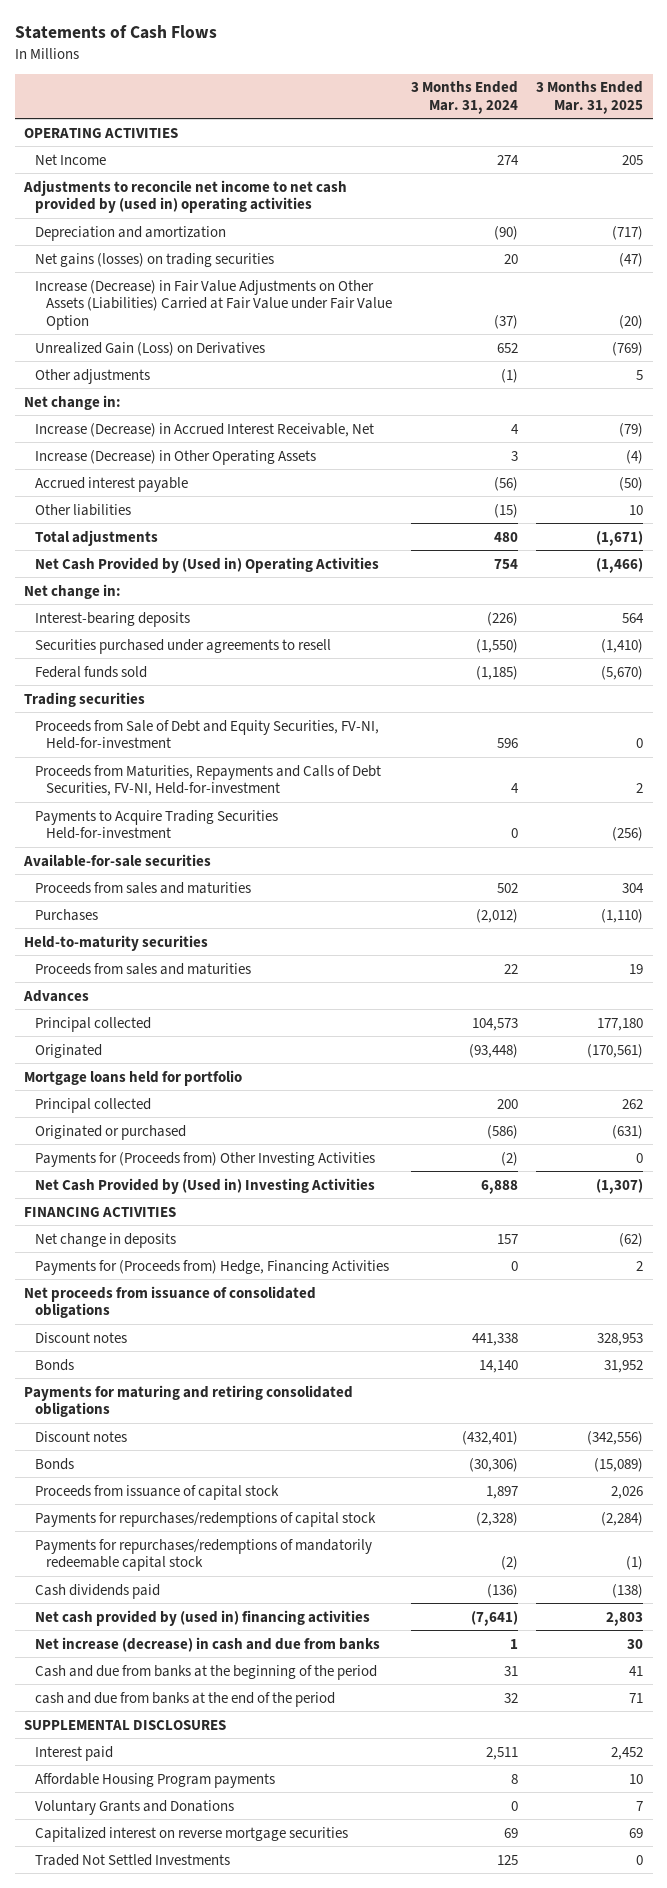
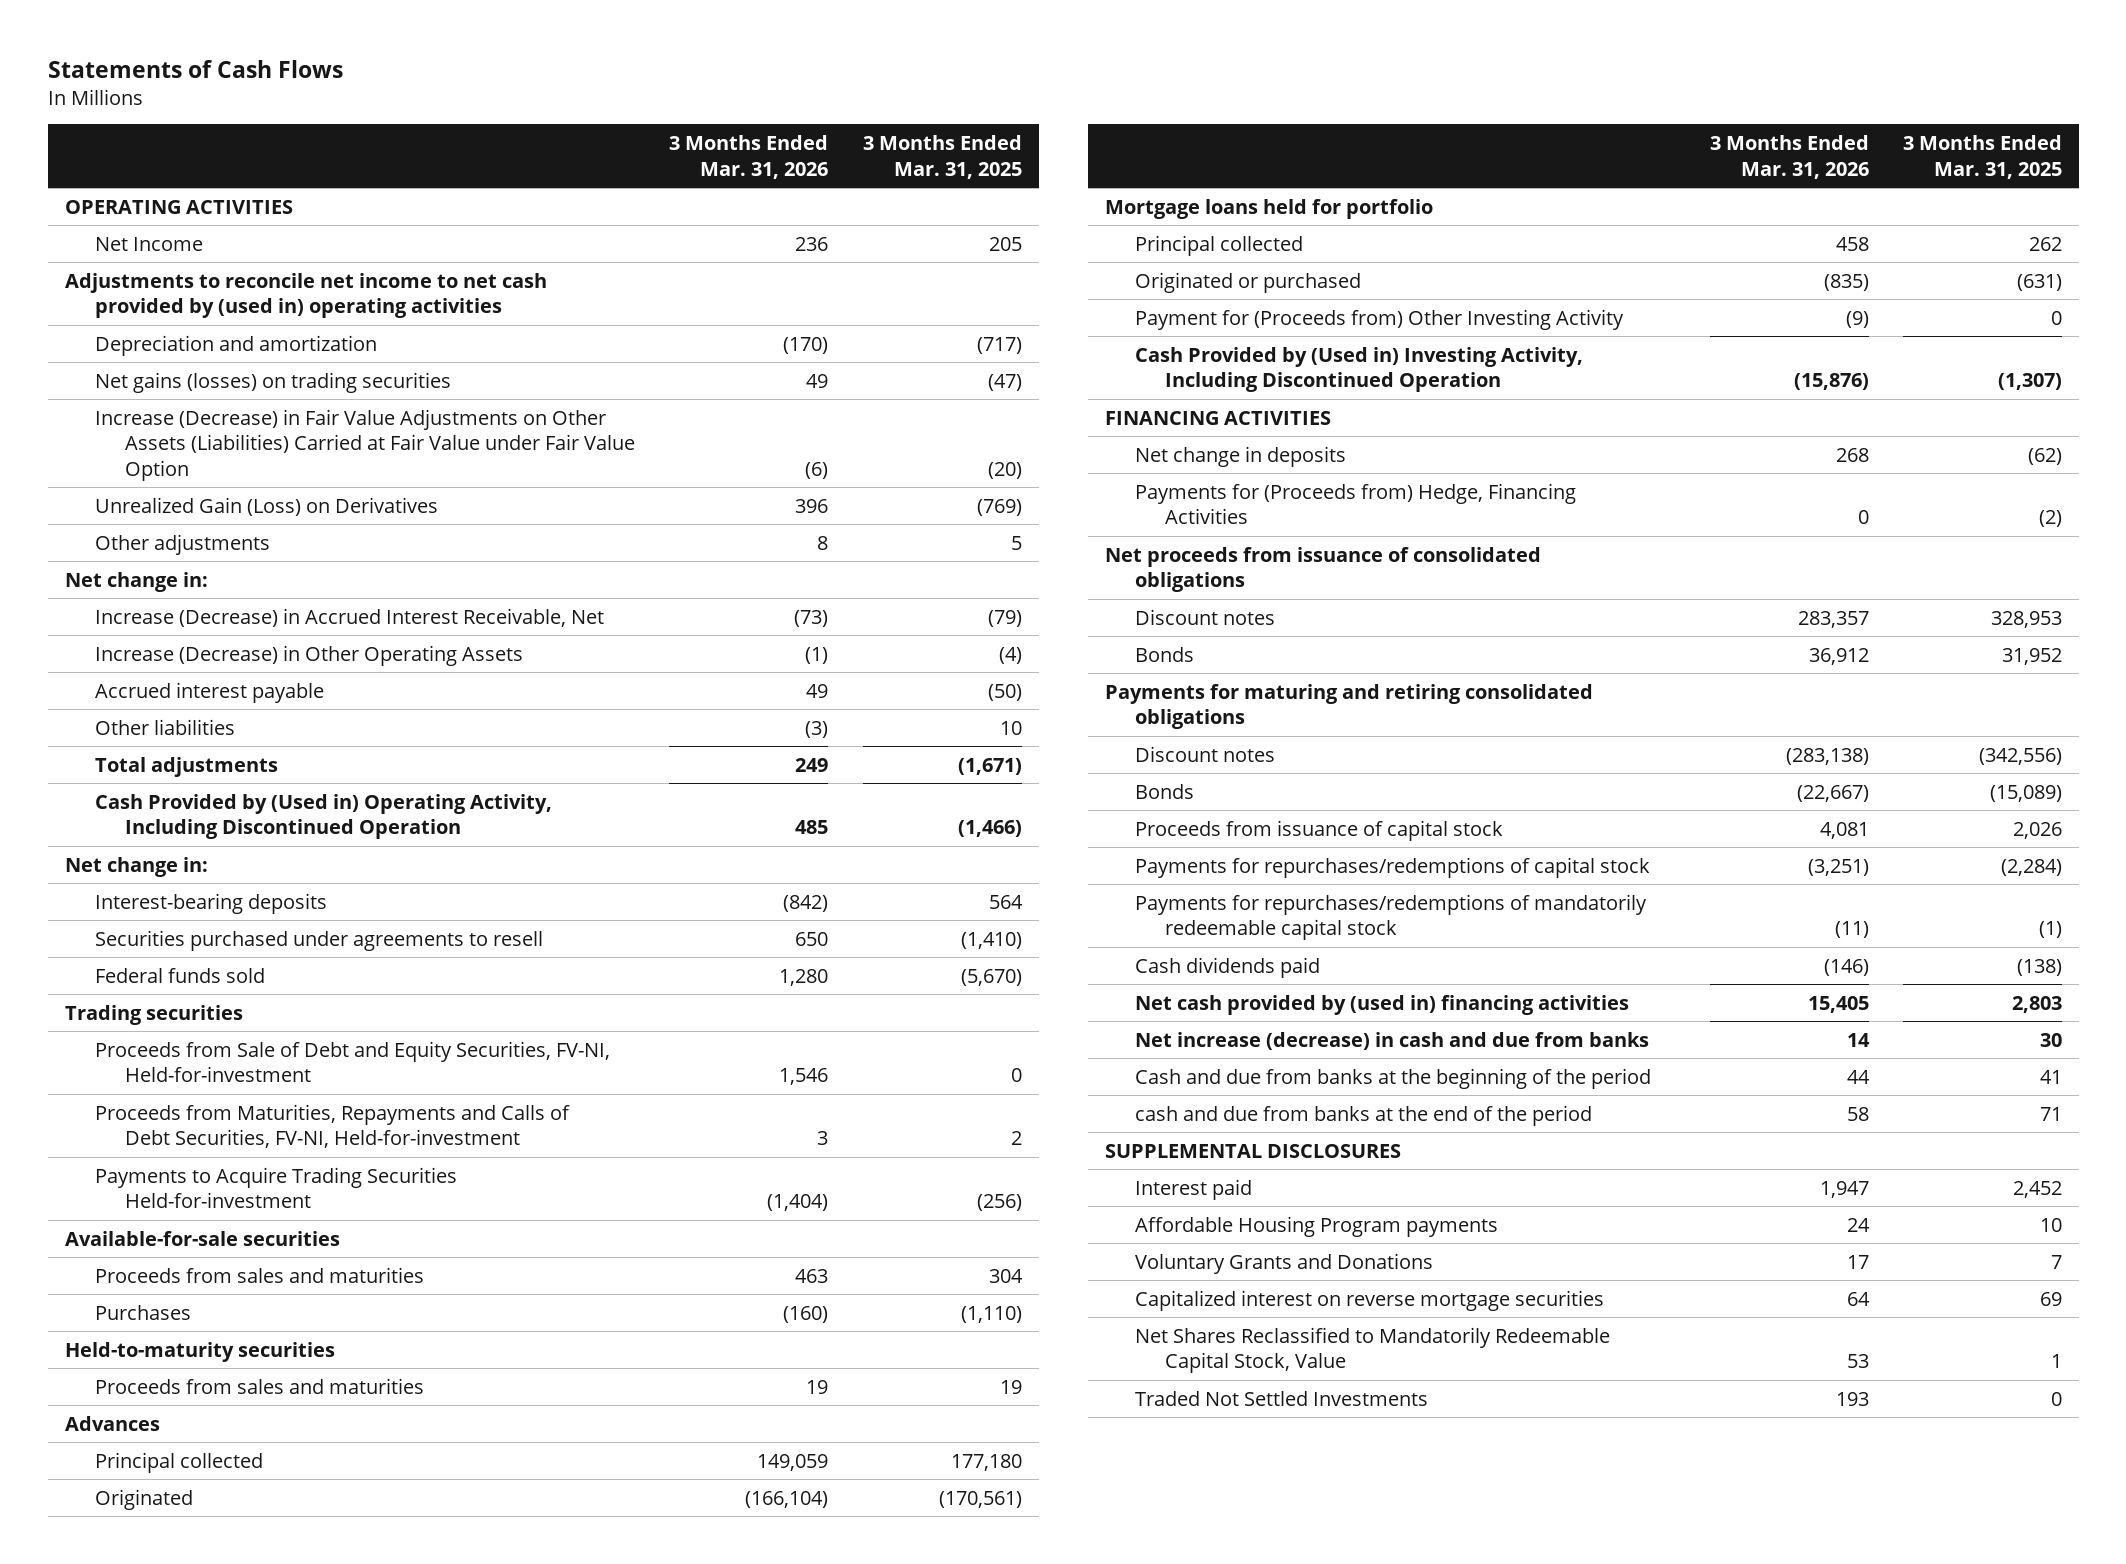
- | 3 Months Ended Mar. 31, 2024 | 3 Months Ended Mar. 31, 2025
+ | 3 Months Ended Mar. 31, 2026 | 3 Months Ended Mar. 31, 2025
- Net Cash Provided by (Used in) Operating Activities | 754 | (1,466)
+ Cash Provided by (Used in) Operating Activity, Including Discontinued Operation | 485 | (1,466)
- Payments for (Proceeds from) Other Investing Activities | (2) | 0
- Net Cash Provided by (Used in) Investing Activities | 6,888 | (1,307)
+ Payment for (Proceeds from) Other Investing Activity | (9) | 0
+ Cash Provided by (Used in) Investing Activity, Including Discontinued Operation | (15,876) | (1,307)
- Payments for (Proceeds from) Hedge, Financing Activities | 0 | 2
+ Payments for (Proceeds from) Hedge, Financing Activities | 0 | (2)
+ Net Shares Reclassified to Mandatorily Redeemable Capital Stock, Value | 53 | 1

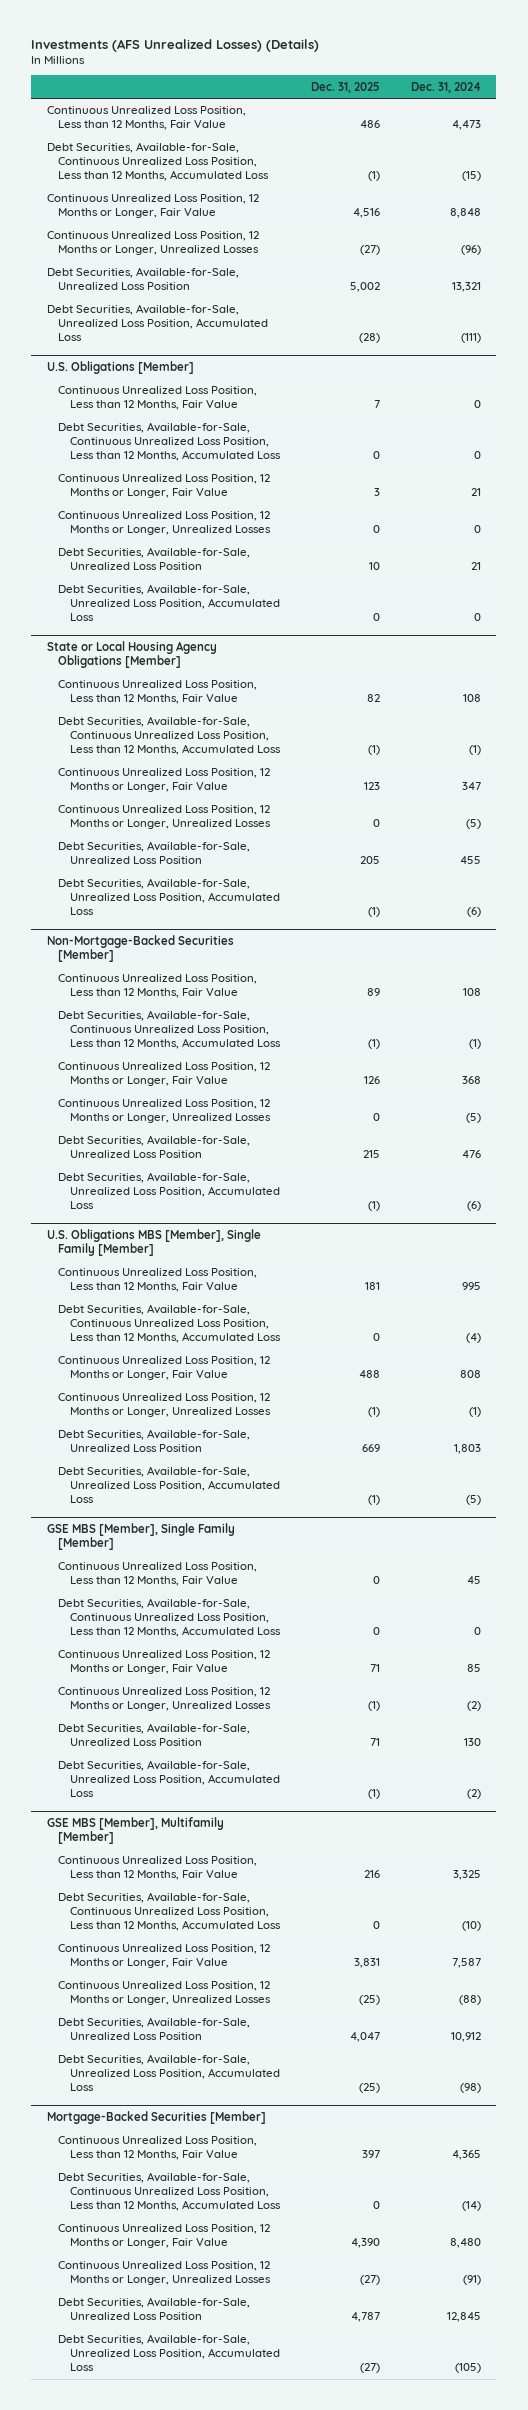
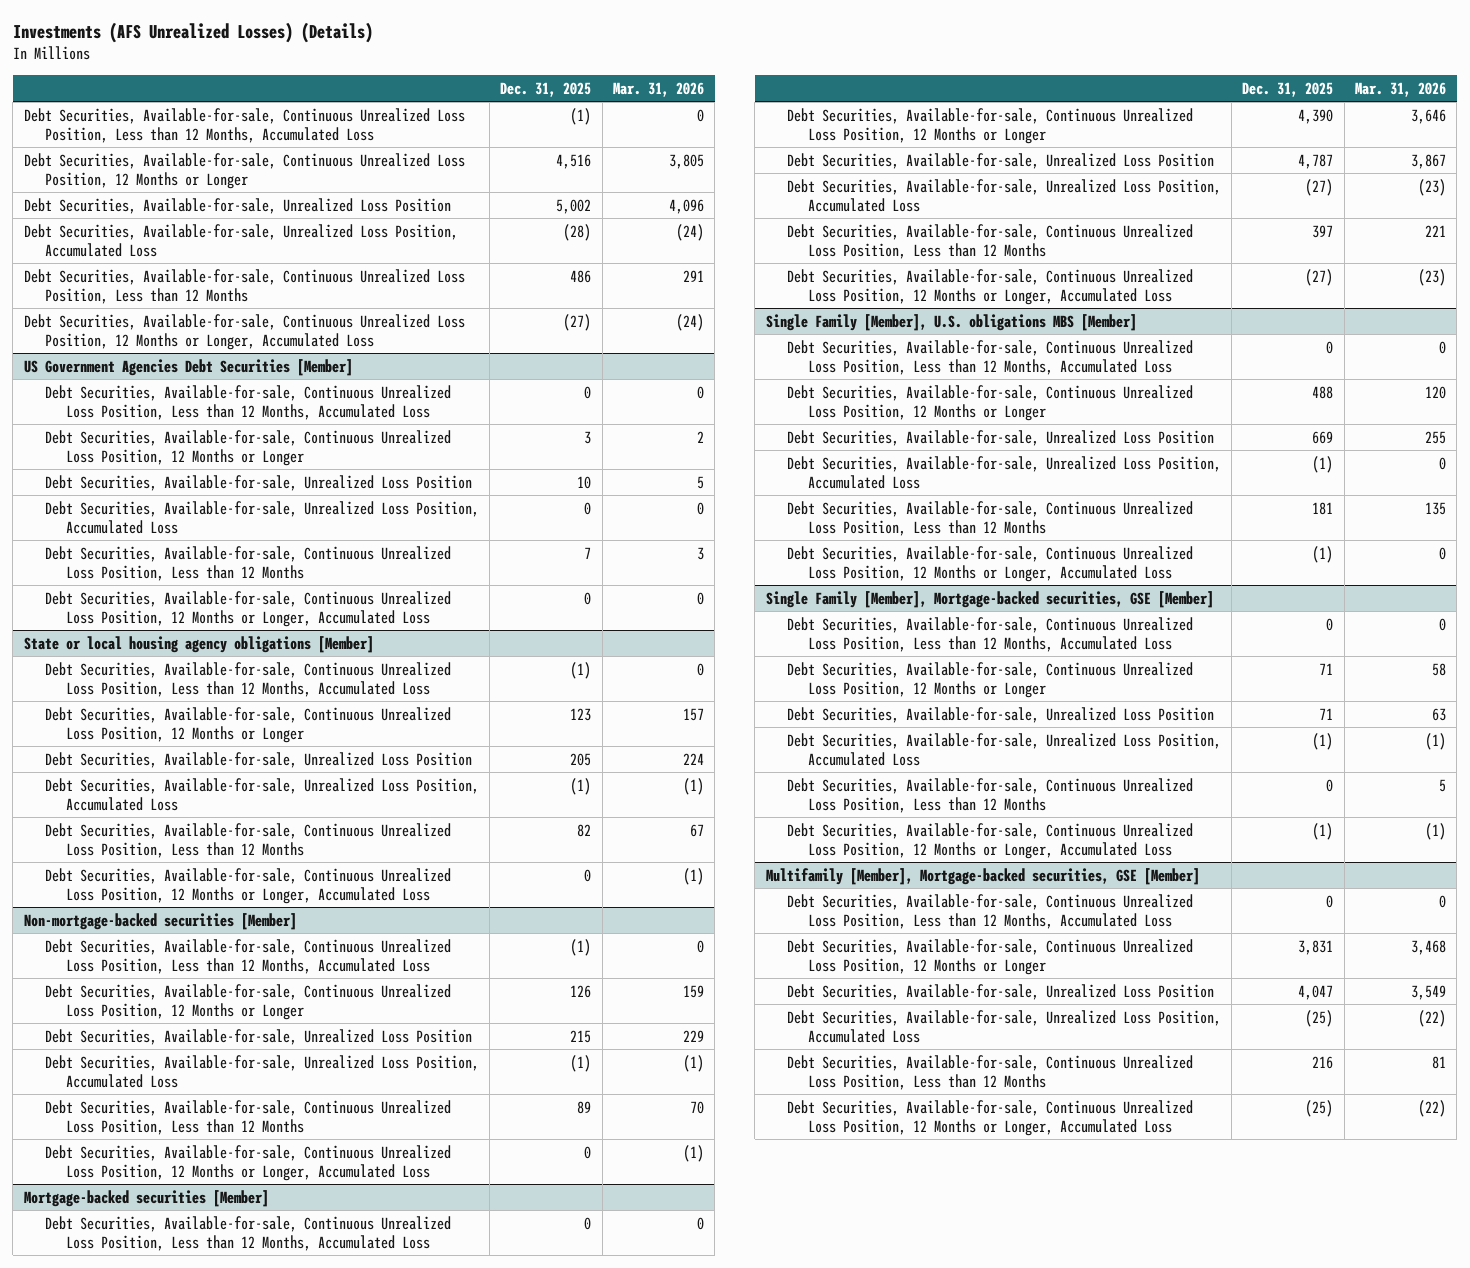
- | Dec. 31, 2025 | Dec. 31, 2024
+ | Dec. 31, 2025 | Mar. 31, 2026
- Continuous Unrealized Loss Position, Less than 12 Months, Fair Value | 486 | 4,473
- Debt Securities, Available-for-Sale, Continuous Unrealized Loss Position, Less than 12 Months, Accumulated Loss | (1) | (15)
- Continuous Unrealized Loss Position, 12 Months or Longer, Fair Value | 4,516 | 8,848
- Continuous Unrealized Loss Position, 12 Months or Longer, Unrealized Losses | (27) | (96)
- Debt Securities, Available-for-Sale, Unrealized Loss Position | 5,002 | 13,321
- Debt Securities, Available-for-Sale, Unrealized Loss Position, Accumulated Loss | (28) | (111)
- U.S. Obligations [Member]
- Continuous Unrealized Loss Position, Less than 12 Months, Fair Value | 7 | 0
- Debt Securities, Available-for-Sale, Continuous Unrealized Loss Position, Less than 12 Months, Accumulated Loss | 0 | 0
- Continuous Unrealized Loss Position, 12 Months or Longer, Fair Value | 3 | 21
- Continuous Unrealized Loss Position, 12 Months or Longer, Unrealized Losses | 0 | 0
- Debt Securities, Available-for-Sale, Unrealized Loss Position | 10 | 21
- Debt Securities, Available-for-Sale, Unrealized Loss Position, Accumulated Loss | 0 | 0
- State or Local Housing Agency Obligations [Member]
- Continuous Unrealized Loss Position, Less than 12 Months, Fair Value | 82 | 108
- Debt Securities, Available-for-Sale, Continuous Unrealized Loss Position, Less than 12 Months, Accumulated Loss | (1) | (1)
- Continuous Unrealized Loss Position, 12 Months or Longer, Fair Value | 123 | 347
- Continuous Unrealized Loss Position, 12 Months or Longer, Unrealized Losses | 0 | (5)
- Debt Securities, Available-for-Sale, Unrealized Loss Position | 205 | 455
- Debt Securities, Available-for-Sale, Unrealized Loss Position, Accumulated Loss | (1) | (6)
- Non-Mortgage-Backed Securities [Member]
- Continuous Unrealized Loss Position, Less than 12 Months, Fair Value | 89 | 108
- Debt Securities, Available-for-Sale, Continuous Unrealized Loss Position, Less than 12 Months, Accumulated Loss | (1) | (1)
- Continuous Unrealized Loss Position, 12 Months or Longer, Fair Value | 126 | 368
- Continuous Unrealized Loss Position, 12 Months or Longer, Unrealized Losses | 0 | (5)
- Debt Securities, Available-for-Sale, Unrealized Loss Position | 215 | 476
- Debt Securities, Available-for-Sale, Unrealized Loss Position, Accumulated Loss | (1) | (6)
- U.S. Obligations MBS [Member], Single Family [Member]
- Continuous Unrealized Loss Position, Less than 12 Months, Fair Value | 181 | 995
- Debt Securities, Available-for-Sale, Continuous Unrealized Loss Position, Less than 12 Months, Accumulated Loss | 0 | (4)
- Continuous Unrealized Loss Position, 12 Months or Longer, Fair Value | 488 | 808
- Continuous Unrealized Loss Position, 12 Months or Longer, Unrealized Losses | (1) | (1)
- Debt Securities, Available-for-Sale, Unrealized Loss Position | 669 | 1,803
- Debt Securities, Available-for-Sale, Unrealized Loss Position, Accumulated Loss | (1) | (5)
- GSE MBS [Member], Single Family [Member]
- Continuous Unrealized Loss Position, Less than 12 Months, Fair Value | 0 | 45
- Debt Securities, Available-for-Sale, Continuous Unrealized Loss Position, Less than 12 Months, Accumulated Loss | 0 | 0
- Continuous Unrealized Loss Position, 12 Months or Longer, Fair Value | 71 | 85
- Continuous Unrealized Loss Position, 12 Months or Longer, Unrealized Losses | (1) | (2)
- Debt Securities, Available-for-Sale, Unrealized Loss Position | 71 | 130
- Debt Securities, Available-for-Sale, Unrealized Loss Position, Accumulated Loss | (1) | (2)
- GSE MBS [Member], Multifamily [Member]
- Continuous Unrealized Loss Position, Less than 12 Months, Fair Value | 216 | 3,325
- Debt Securities, Available-for-Sale, Continuous Unrealized Loss Position, Less than 12 Months, Accumulated Loss | 0 | (10)
- Continuous Unrealized Loss Position, 12 Months or Longer, Fair Value | 3,831 | 7,587
- Continuous Unrealized Loss Position, 12 Months or Longer, Unrealized Losses | (25) | (88)
- Debt Securities, Available-for-Sale, Unrealized Loss Position | 4,047 | 10,912
- Debt Securities, Available-for-Sale, Unrealized Loss Position, Accumulated Loss | (25) | (98)
- Mortgage-Backed Securities [Member]
- Continuous Unrealized Loss Position, Less than 12 Months, Fair Value | 397 | 4,365
- Debt Securities, Available-for-Sale, Continuous Unrealized Loss Position, Less than 12 Months, Accumulated Loss | 0 | (14)
- Continuous Unrealized Loss Position, 12 Months or Longer, Fair Value | 4,390 | 8,480
- Continuous Unrealized Loss Position, 12 Months or Longer, Unrealized Losses | (27) | (91)
- Debt Securities, Available-for-Sale, Unrealized Loss Position | 4,787 | 12,845
- Debt Securities, Available-for-Sale, Unrealized Loss Position, Accumulated Loss | (27) | (105)
+ Debt Securities, Available-for-sale, Continuous Unrealized Loss Position, Less than 12 Months, Accumulated Loss | (1) | 0
+ Debt Securities, Available-for-sale, Continuous Unrealized Loss Position, 12 Months or Longer | 4,516 | 3,805
+ Debt Securities, Available-for-sale, Unrealized Loss Position | 5,002 | 4,096
+ Debt Securities, Available-for-sale, Unrealized Loss Position, Accumulated Loss | (28) | (24)
+ Debt Securities, Available-for-sale, Continuous Unrealized Loss Position, Less than 12 Months | 486 | 291
+ Debt Securities, Available-for-sale, Continuous Unrealized Loss Position, 12 Months or Longer, Accumulated Loss | (27) | (24)
+ US Government Agencies Debt Securities [Member]
+ Debt Securities, Available-for-sale, Continuous Unrealized Loss Position, Less than 12 Months, Accumulated Loss | 0 | 0
+ Debt Securities, Available-for-sale, Continuous Unrealized Loss Position, 12 Months or Longer | 3 | 2
+ Debt Securities, Available-for-sale, Unrealized Loss Position | 10 | 5
+ Debt Securities, Available-for-sale, Unrealized Loss Position, Accumulated Loss | 0 | 0
+ Debt Securities, Available-for-sale, Continuous Unrealized Loss Position, Less than 12 Months | 7 | 3
+ Debt Securities, Available-for-sale, Continuous Unrealized Loss Position, 12 Months or Longer, Accumulated Loss | 0 | 0
+ State or local housing agency obligations [Member]
+ Debt Securities, Available-for-sale, Continuous Unrealized Loss Position, Less than 12 Months, Accumulated Loss | (1) | 0
+ Debt Securities, Available-for-sale, Continuous Unrealized Loss Position, 12 Months or Longer | 123 | 157
+ Debt Securities, Available-for-sale, Unrealized Loss Position | 205 | 224
+ Debt Securities, Available-for-sale, Unrealized Loss Position, Accumulated Loss | (1) | (1)
+ Debt Securities, Available-for-sale, Continuous Unrealized Loss Position, Less than 12 Months | 82 | 67
+ Debt Securities, Available-for-sale, Continuous Unrealized Loss Position, 12 Months or Longer, Accumulated Loss | 0 | (1)
+ Non-mortgage-backed securities [Member]
+ Debt Securities, Available-for-sale, Continuous Unrealized Loss Position, Less than 12 Months, Accumulated Loss | (1) | 0
+ Debt Securities, Available-for-sale, Continuous Unrealized Loss Position, 12 Months or Longer | 126 | 159
+ Debt Securities, Available-for-sale, Unrealized Loss Position | 215 | 229
+ Debt Securities, Available-for-sale, Unrealized Loss Position, Accumulated Loss | (1) | (1)
+ Debt Securities, Available-for-sale, Continuous Unrealized Loss Position, Less than 12 Months | 89 | 70
+ Debt Securities, Available-for-sale, Continuous Unrealized Loss Position, 12 Months or Longer, Accumulated Loss | 0 | (1)
+ Mortgage-backed securities [Member]
+ Debt Securities, Available-for-sale, Continuous Unrealized Loss Position, Less than 12 Months, Accumulated Loss | 0 | 0
+ Debt Securities, Available-for-sale, Continuous Unrealized Loss Position, 12 Months or Longer | 4,390 | 3,646
+ Debt Securities, Available-for-sale, Unrealized Loss Position | 4,787 | 3,867
+ Debt Securities, Available-for-sale, Unrealized Loss Position, Accumulated Loss | (27) | (23)
+ Debt Securities, Available-for-sale, Continuous Unrealized Loss Position, Less than 12 Months | 397 | 221
+ Debt Securities, Available-for-sale, Continuous Unrealized Loss Position, 12 Months or Longer, Accumulated Loss | (27) | (23)
+ Single Family [Member], U.S. obligations MBS [Member]
+ Debt Securities, Available-for-sale, Continuous Unrealized Loss Position, Less than 12 Months, Accumulated Loss | 0 | 0
+ Debt Securities, Available-for-sale, Continuous Unrealized Loss Position, 12 Months or Longer | 488 | 120
+ Debt Securities, Available-for-sale, Unrealized Loss Position | 669 | 255
+ Debt Securities, Available-for-sale, Unrealized Loss Position, Accumulated Loss | (1) | 0
+ Debt Securities, Available-for-sale, Continuous Unrealized Loss Position, Less than 12 Months | 181 | 135
+ Debt Securities, Available-for-sale, Continuous Unrealized Loss Position, 12 Months or Longer, Accumulated Loss | (1) | 0
+ Single Family [Member], Mortgage-backed securities, GSE [Member]
+ Debt Securities, Available-for-sale, Continuous Unrealized Loss Position, Less than 12 Months, Accumulated Loss | 0 | 0
+ Debt Securities, Available-for-sale, Continuous Unrealized Loss Position, 12 Months or Longer | 71 | 58
+ Debt Securities, Available-for-sale, Unrealized Loss Position | 71 | 63
+ Debt Securities, Available-for-sale, Unrealized Loss Position, Accumulated Loss | (1) | (1)
+ Debt Securities, Available-for-sale, Continuous Unrealized Loss Position, Less than 12 Months | 0 | 5
+ Debt Securities, Available-for-sale, Continuous Unrealized Loss Position, 12 Months or Longer, Accumulated Loss | (1) | (1)
+ Multifamily [Member], Mortgage-backed securities, GSE [Member]
+ Debt Securities, Available-for-sale, Continuous Unrealized Loss Position, Less than 12 Months, Accumulated Loss | 0 | 0
+ Debt Securities, Available-for-sale, Continuous Unrealized Loss Position, 12 Months or Longer | 3,831 | 3,468
+ Debt Securities, Available-for-sale, Unrealized Loss Position | 4,047 | 3,549
+ Debt Securities, Available-for-sale, Unrealized Loss Position, Accumulated Loss | (25) | (22)
+ Debt Securities, Available-for-sale, Continuous Unrealized Loss Position, Less than 12 Months | 216 | 81
+ Debt Securities, Available-for-sale, Continuous Unrealized Loss Position, 12 Months or Longer, Accumulated Loss | (25) | (22)

